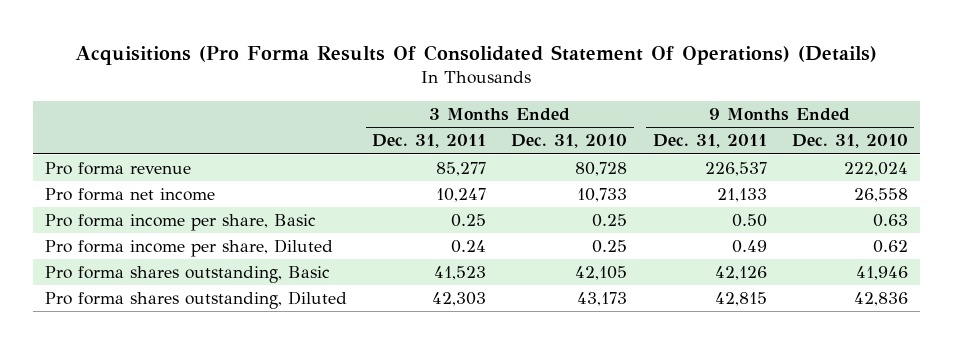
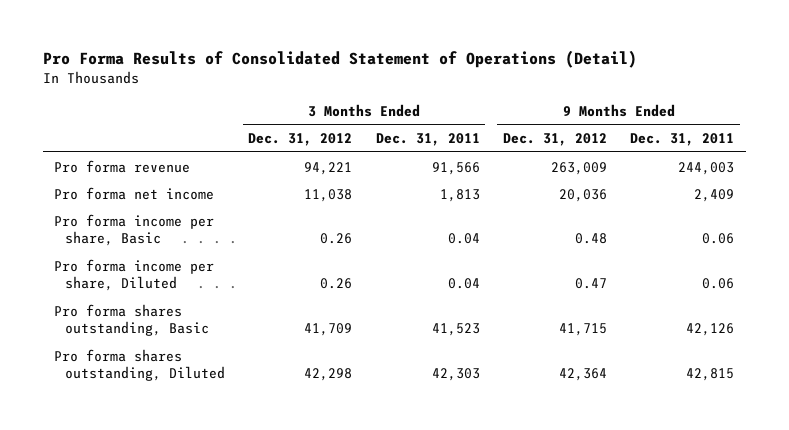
- Acquisitions (Pro Forma Results Of Consolidated Statement Of Operations) (Details)
+ Pro Forma Results of Consolidated Statement of Operations (Detail)
- | 3 Months Ended Dec. 31, 2011 | 3 Months Ended Dec. 31, 2010 | 9 Months Ended Dec. 31, 2011 | 9 Months Ended Dec. 31, 2010
+ | 3 Months Ended Dec. 31, 2012 | 3 Months Ended Dec. 31, 2011 | 9 Months Ended Dec. 31, 2012 | 9 Months Ended Dec. 31, 2011
- Pro forma revenue | 85,277 | 80,728 | 226,537 | 222,024
- Pro forma net income | 10,247 | 10,733 | 21,133 | 26,558
- Pro forma income per share, Basic | 0.25 | 0.25 | 0.50 | 0.63
- Pro forma income per share, Diluted | 0.24 | 0.25 | 0.49 | 0.62
+ Pro forma revenue | 94,221 | 91,566 | 263,009 | 244,003
+ Pro forma net income | 11,038 | 1,813 | 20,036 | 2,409
+ Pro forma income per share, Basic | 0.26 | 0.04 | 0.48 | 0.06
+ Pro forma income per share, Diluted | 0.26 | 0.04 | 0.47 | 0.06

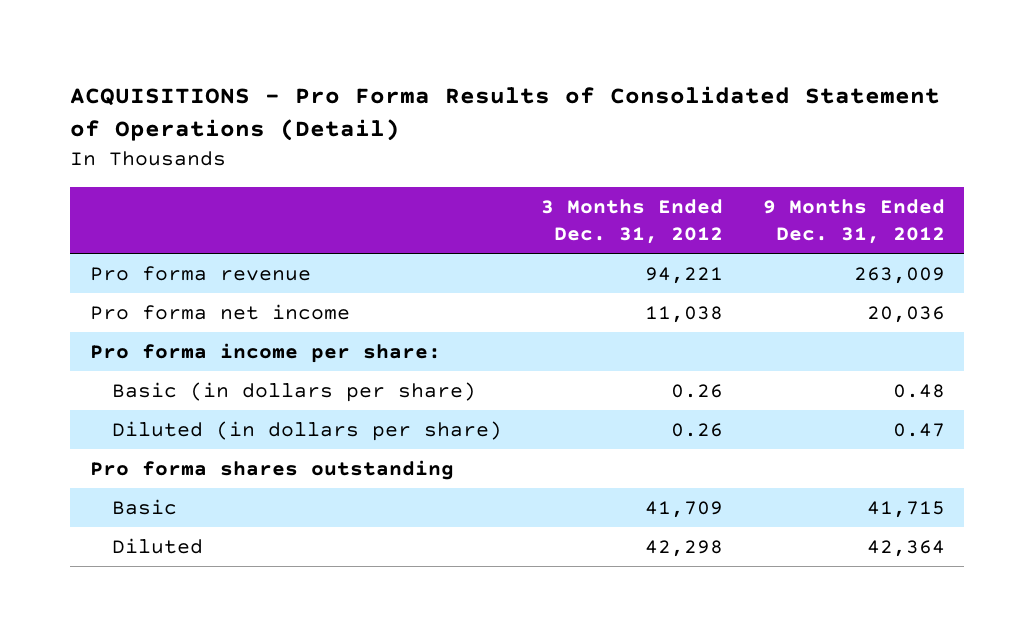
- Pro Forma Results of Consolidated Statement of Operations (Detail)
+ ACQUISITIONS - Pro Forma Results of Consolidated Statement of Operations (Detail)
- | 3 Months Ended Dec. 31, 2012 | 3 Months Ended Dec. 31, 2011 | 9 Months Ended Dec. 31, 2012 | 9 Months Ended Dec. 31, 2011
+ | 3 Months Ended Dec. 31, 2012 | 9 Months Ended Dec. 31, 2012
- Pro forma income per share, Basic | 0.26 | 0.04 | 0.48 | 0.06
- Pro forma income per share, Diluted | 0.26 | 0.04 | 0.47 | 0.06
- Pro forma shares outstanding, Basic | 41,709 | 41,523 | 41,715 | 42,126
- Pro forma shares outstanding, Diluted | 42,298 | 42,303 | 42,364 | 42,815
+ Pro forma income per share:
+ Basic (in dollars per share) | 0.26 | 0.48
+ Diluted (in dollars per share) | 0.26 | 0.47
+ Pro forma shares outstanding
+ Basic | 41,709 | 41,715
+ Diluted | 42,298 | 42,364

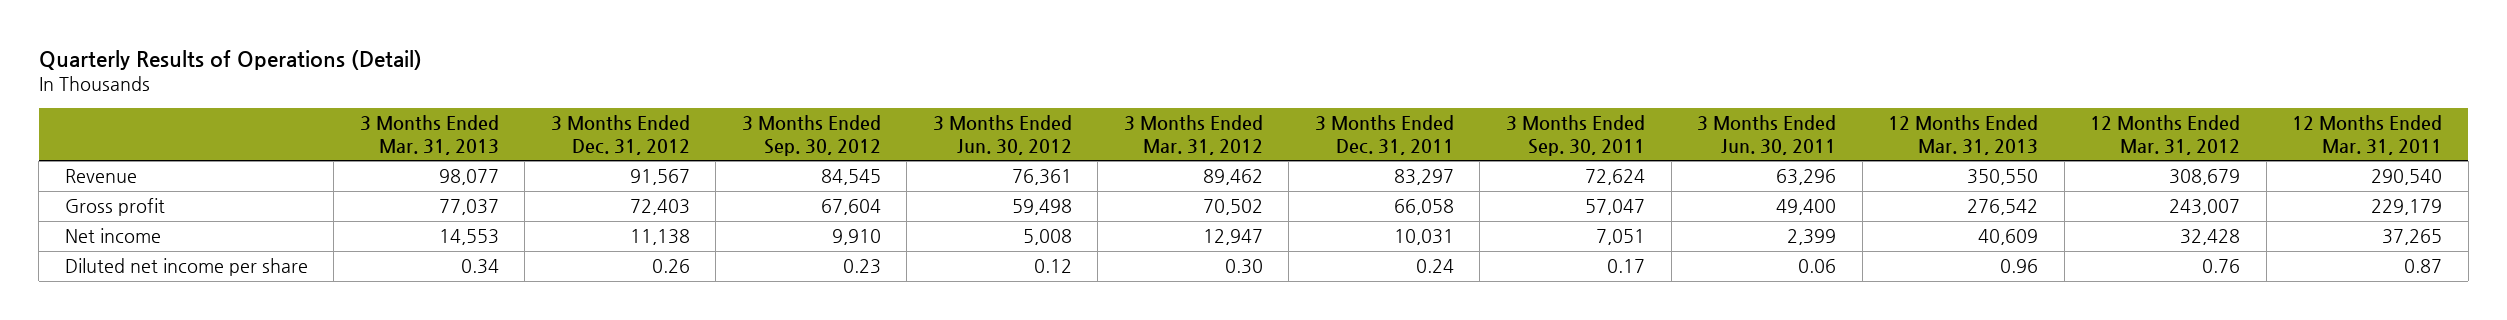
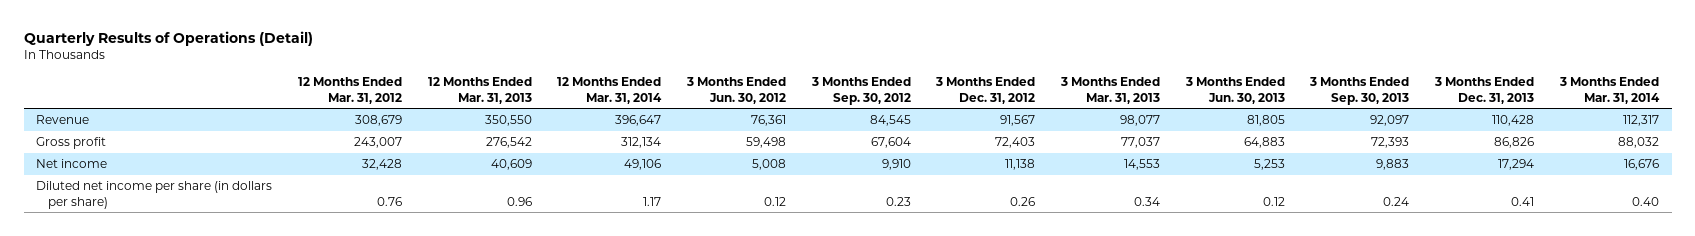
- | 3 Months Ended Mar. 31, 2013 | 3 Months Ended Dec. 31, 2012 | 3 Months Ended Sep. 30, 2012 | 3 Months Ended Jun. 30, 2012 | 3 Months Ended Mar. 31, 2012 | 3 Months Ended Dec. 31, 2011 | 3 Months Ended Sep. 30, 2011 | 3 Months Ended Jun. 30, 2011 | 12 Months Ended Mar. 31, 2013 | 12 Months Ended Mar. 31, 2012 | 12 Months Ended Mar. 31, 2011
+ | 12 Months Ended Mar. 31, 2012 | 12 Months Ended Mar. 31, 2013 | 12 Months Ended Mar. 31, 2014 | 3 Months Ended Jun. 30, 2012 | 3 Months Ended Sep. 30, 2012 | 3 Months Ended Dec. 31, 2012 | 3 Months Ended Mar. 31, 2013 | 3 Months Ended Jun. 30, 2013 | 3 Months Ended Sep. 30, 2013 | 3 Months Ended Dec. 31, 2013 | 3 Months Ended Mar. 31, 2014
- Diluted net income per share | 0.34 | 0.26 | 0.23 | 0.12 | 0.30 | 0.24 | 0.17 | 0.06 | 0.96 | 0.76 | 0.87
+ Diluted net income per share (in dollars per share) | 0.76 | 0.96 | 1.17 | 0.12 | 0.23 | 0.26 | 0.34 | 0.12 | 0.24 | 0.41 | 0.40

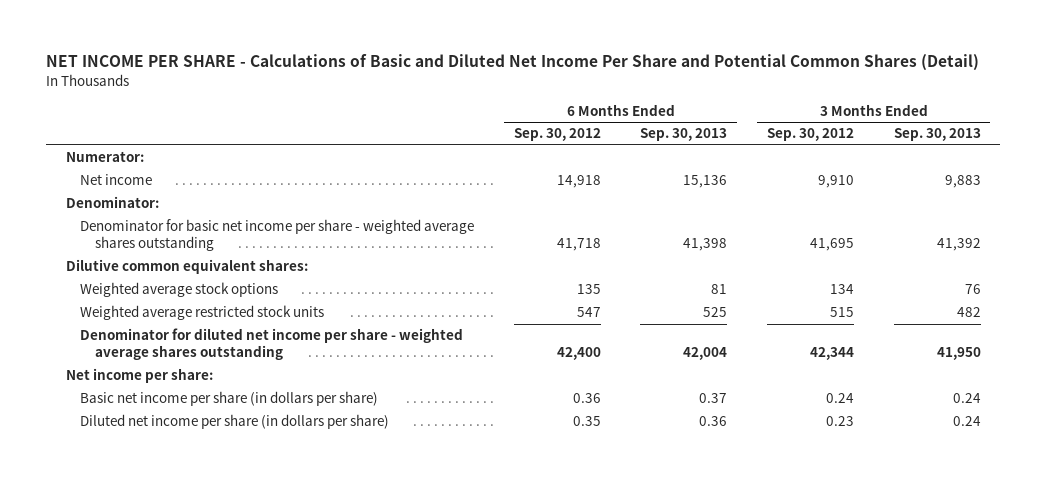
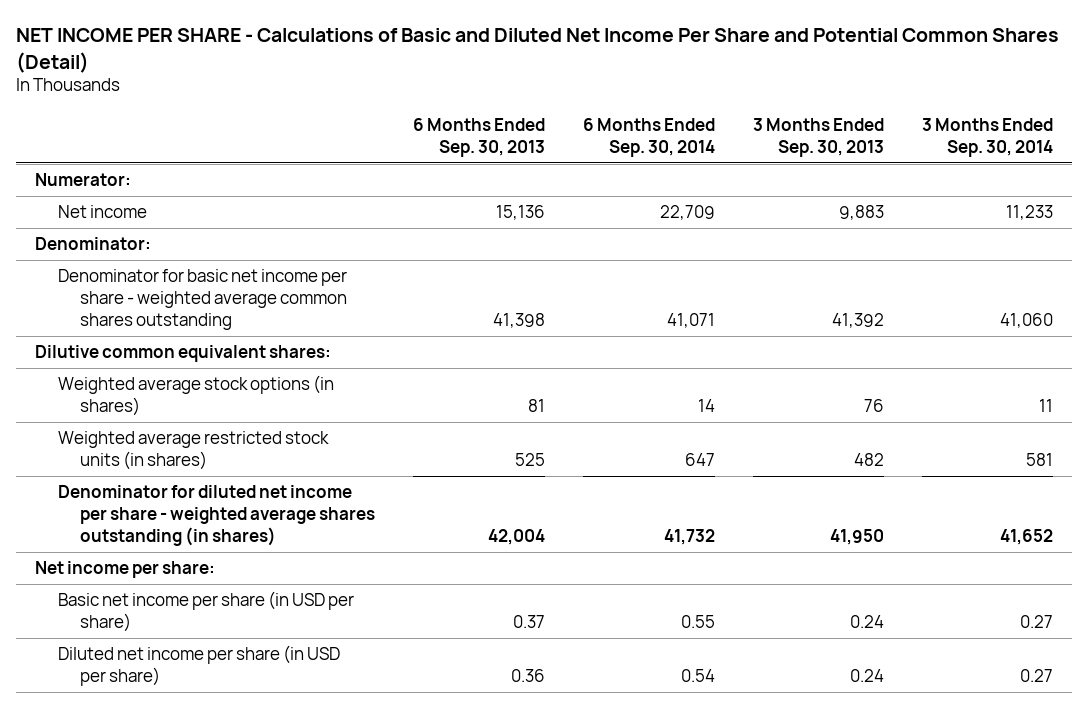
- | 6 Months Ended Sep. 30, 2012 | 6 Months Ended Sep. 30, 2013 | 3 Months Ended Sep. 30, 2012 | 3 Months Ended Sep. 30, 2013
+ | 6 Months Ended Sep. 30, 2013 | 6 Months Ended Sep. 30, 2014 | 3 Months Ended Sep. 30, 2013 | 3 Months Ended Sep. 30, 2014
- Denominator for basic net income per share - weighted average shares outstanding | 41,718 | 41,398 | 41,695 | 41,392
+ Denominator for basic net income per share - weighted average common shares outstanding | 41,398 | 41,071 | 41,392 | 41,060
- Weighted average stock options | 135 | 81 | 134 | 76
- Weighted average restricted stock units | 547 | 525 | 515 | 482
- Denominator for diluted net income per share - weighted average shares outstanding | 42,400 | 42,004 | 42,344 | 41,950
+ Weighted average stock options (in shares) | 81 | 14 | 76 | 11
+ Weighted average restricted stock units (in shares) | 525 | 647 | 482 | 581
+ Denominator for diluted net income per share - weighted average shares outstanding (in shares) | 42,004 | 41,732 | 41,950 | 41,652
- Basic net income per share (in dollars per share) | 0.36 | 0.37 | 0.24 | 0.24
- Diluted net income per share (in dollars per share) | 0.35 | 0.36 | 0.23 | 0.24
+ Basic net income per share (in USD per share) | 0.37 | 0.55 | 0.24 | 0.27
+ Diluted net income per share (in USD per share) | 0.36 | 0.54 | 0.24 | 0.27

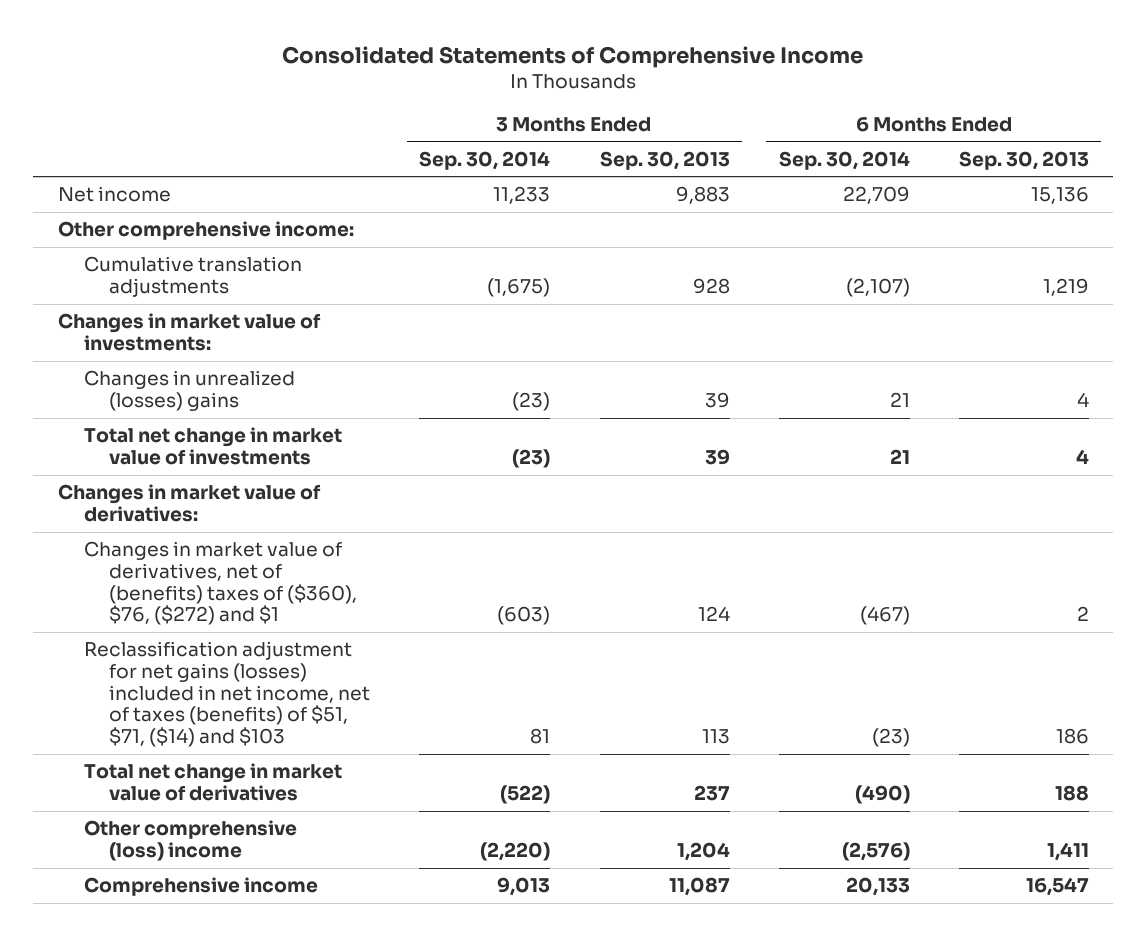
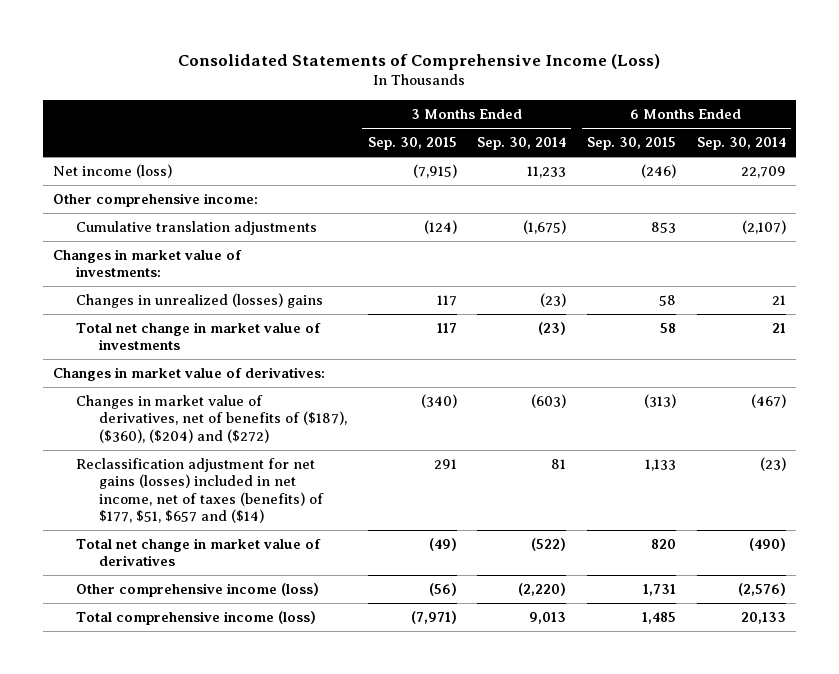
- Consolidated Statements of Comprehensive Income
+ Consolidated Statements of Comprehensive Income (Loss)
- | 3 Months Ended Sep. 30, 2014 | 3 Months Ended Sep. 30, 2013 | 6 Months Ended Sep. 30, 2014 | 6 Months Ended Sep. 30, 2013
+ | 3 Months Ended Sep. 30, 2015 | 3 Months Ended Sep. 30, 2014 | 6 Months Ended Sep. 30, 2015 | 6 Months Ended Sep. 30, 2014
- Net income | 11,233 | 9,883 | 22,709 | 15,136
+ Net income (loss) | (7,915) | 11,233 | (246) | 22,709
- Changes in market value of derivatives, net of (benefits) taxes of ($360), $76, ($272) and $1 | (603) | 124 | (467) | 2
- Reclassification adjustment for net gains (losses) included in net income, net of taxes (benefits) of $51, $71, ($14) and $103 | 81 | 113 | (23) | 186
+ Changes in market value of derivatives, net of benefits of ($187), ($360), ($204) and ($272) | (340) | (603) | (313) | (467)
+ Reclassification adjustment for net gains (losses) included in net income, net of taxes (benefits) of $177, $51, $657 and ($14) | 291 | 81 | 1,133 | (23)
- Other comprehensive (loss) income | (2,220) | 1,204 | (2,576) | 1,411
- Comprehensive income | 9,013 | 11,087 | 20,133 | 16,547
+ Other comprehensive income (loss) | (56) | (2,220) | 1,731 | (2,576)
+ Total comprehensive income (loss) | (7,971) | 9,013 | 1,485 | 20,133

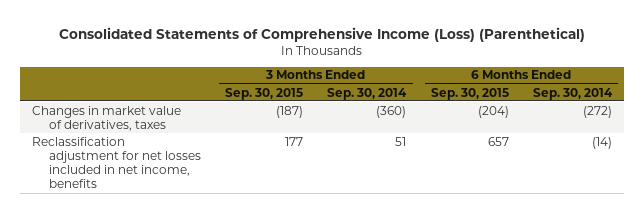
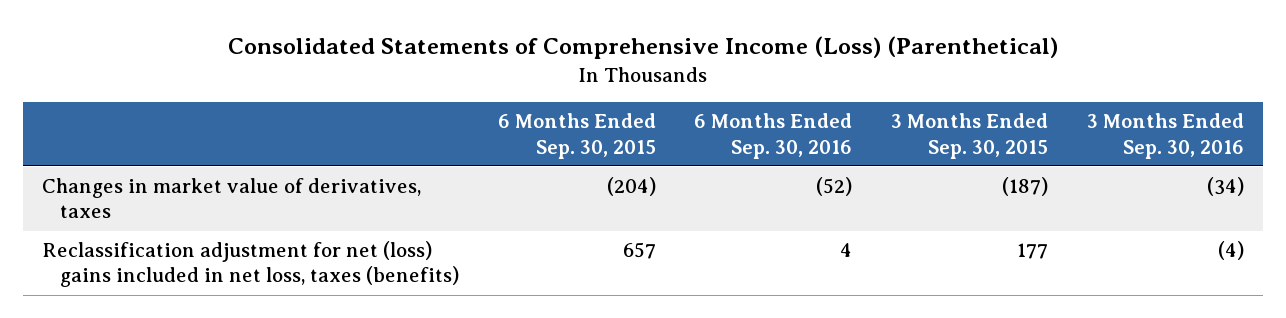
- | 3 Months Ended Sep. 30, 2015 | 3 Months Ended Sep. 30, 2014 | 6 Months Ended Sep. 30, 2015 | 6 Months Ended Sep. 30, 2014
+ | 6 Months Ended Sep. 30, 2015 | 6 Months Ended Sep. 30, 2016 | 3 Months Ended Sep. 30, 2015 | 3 Months Ended Sep. 30, 2016
- Reclassification adjustment for net losses included in net income, benefits | 177 | 51 | 657 | (14)
+ Reclassification adjustment for net (loss) gains included in net loss, taxes (benefits) | 657 | 4 | 177 | (4)

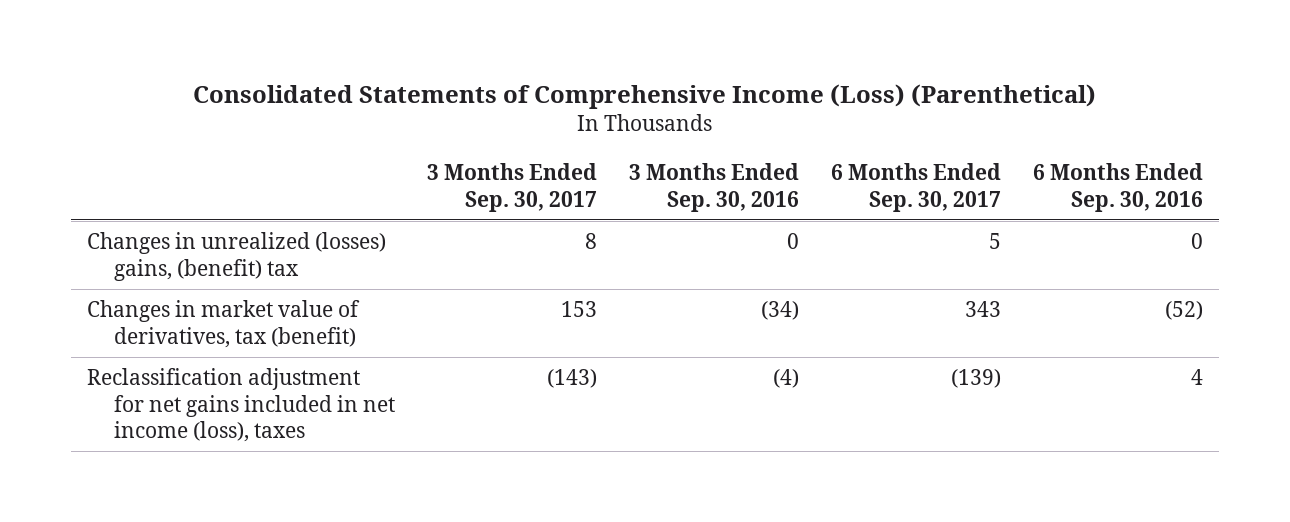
- | 6 Months Ended Sep. 30, 2015 | 6 Months Ended Sep. 30, 2016 | 3 Months Ended Sep. 30, 2015 | 3 Months Ended Sep. 30, 2016
+ | 3 Months Ended Sep. 30, 2017 | 3 Months Ended Sep. 30, 2016 | 6 Months Ended Sep. 30, 2017 | 6 Months Ended Sep. 30, 2016
- Changes in market value of derivatives, taxes | (204) | (52) | (187) | (34)
- Reclassification adjustment for net (loss) gains included in net loss, taxes (benefits) | 657 | 4 | 177 | (4)
+ Changes in unrealized (losses) gains, (benefit) tax | 8 | 0 | 5 | 0
+ Changes in market value of derivatives, tax (benefit) | 153 | (34) | 343 | (52)
+ Reclassification adjustment for net gains included in net income (loss), taxes | (143) | (4) | (139) | 4

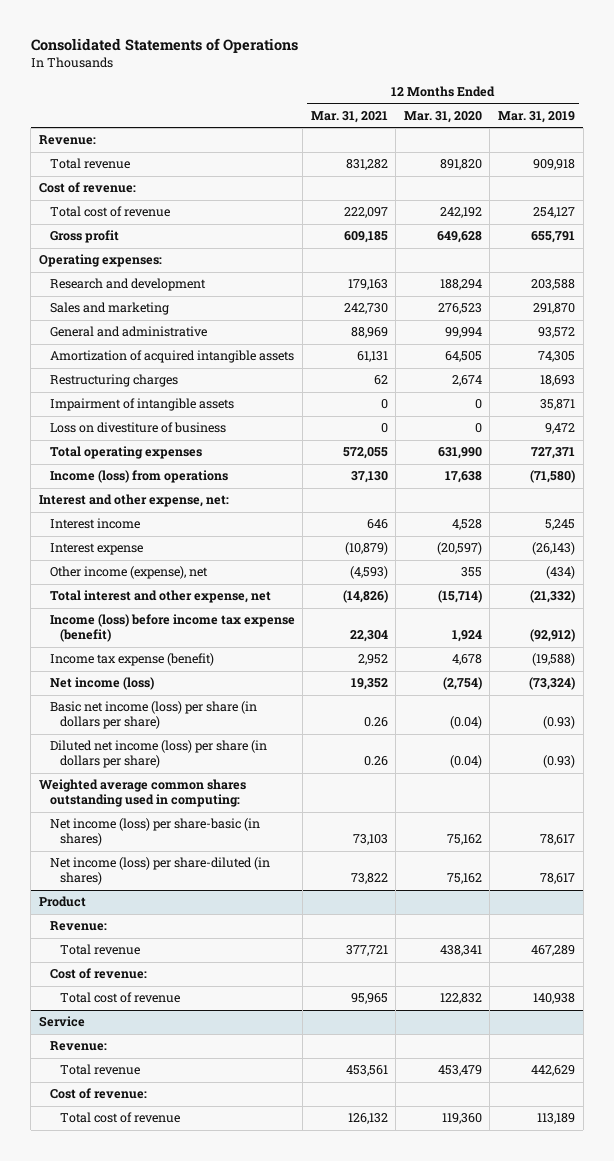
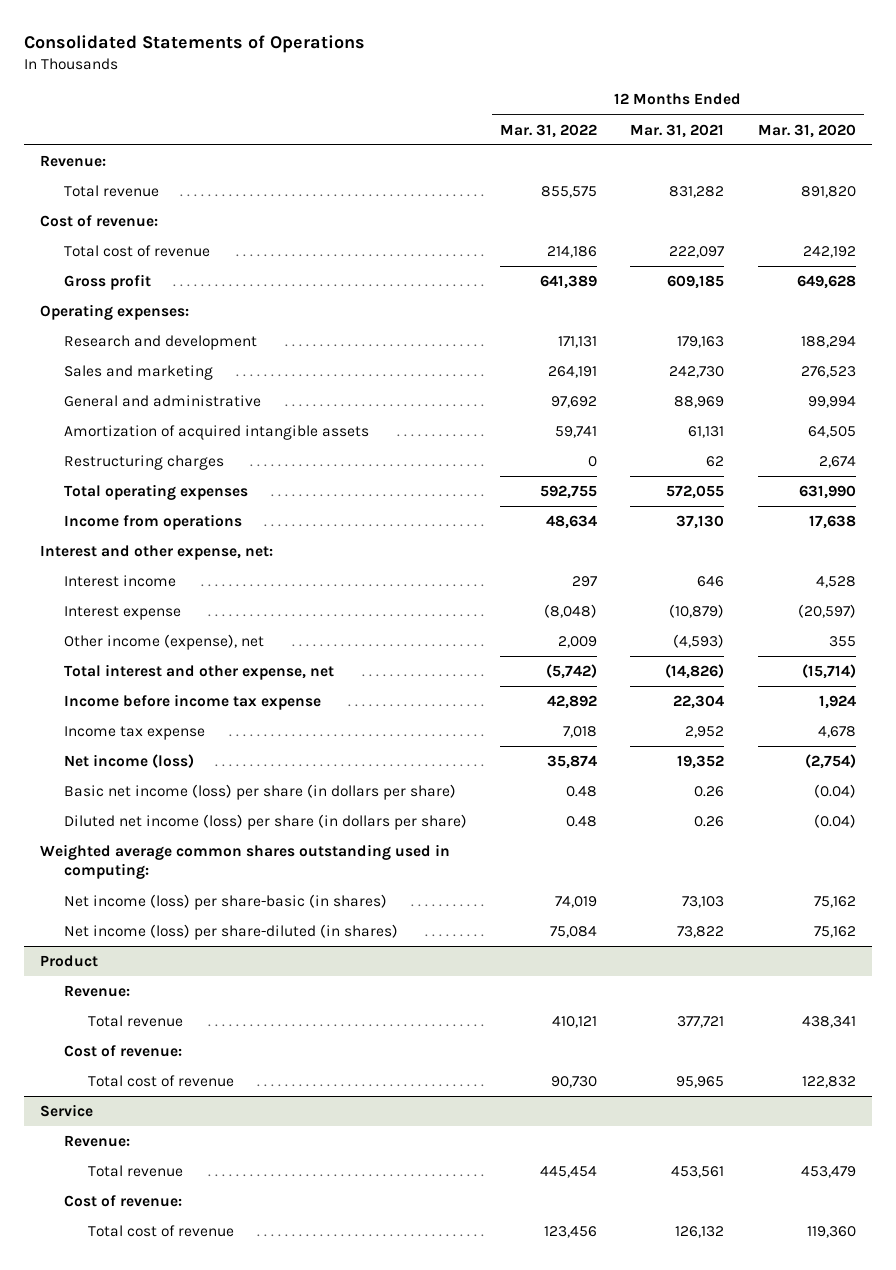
- | 12 Months Ended Mar. 31, 2021 | 12 Months Ended Mar. 31, 2020 | 12 Months Ended Mar. 31, 2019
+ | 12 Months Ended Mar. 31, 2022 | 12 Months Ended Mar. 31, 2021 | 12 Months Ended Mar. 31, 2020
- Impairment of intangible assets | 0 | 0 | 35,871
- Loss on divestiture of business | 0 | 0 | 9,472
- Income (loss) from operations | 37,130 | 17,638 | (71,580)
+ Income from operations | 48,634 | 37,130 | 17,638
- Income (loss) before income tax expense (benefit) | 22,304 | 1,924 | (92,912)
- Income tax expense (benefit) | 2,952 | 4,678 | (19,588)
+ Income before income tax expense | 42,892 | 22,304 | 1,924
+ Income tax expense | 7,018 | 2,952 | 4,678

